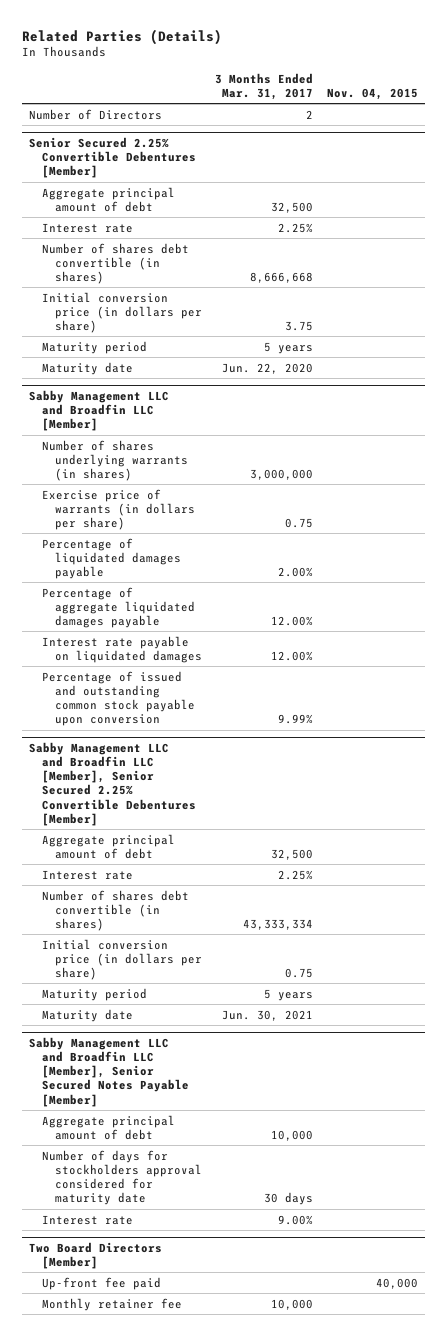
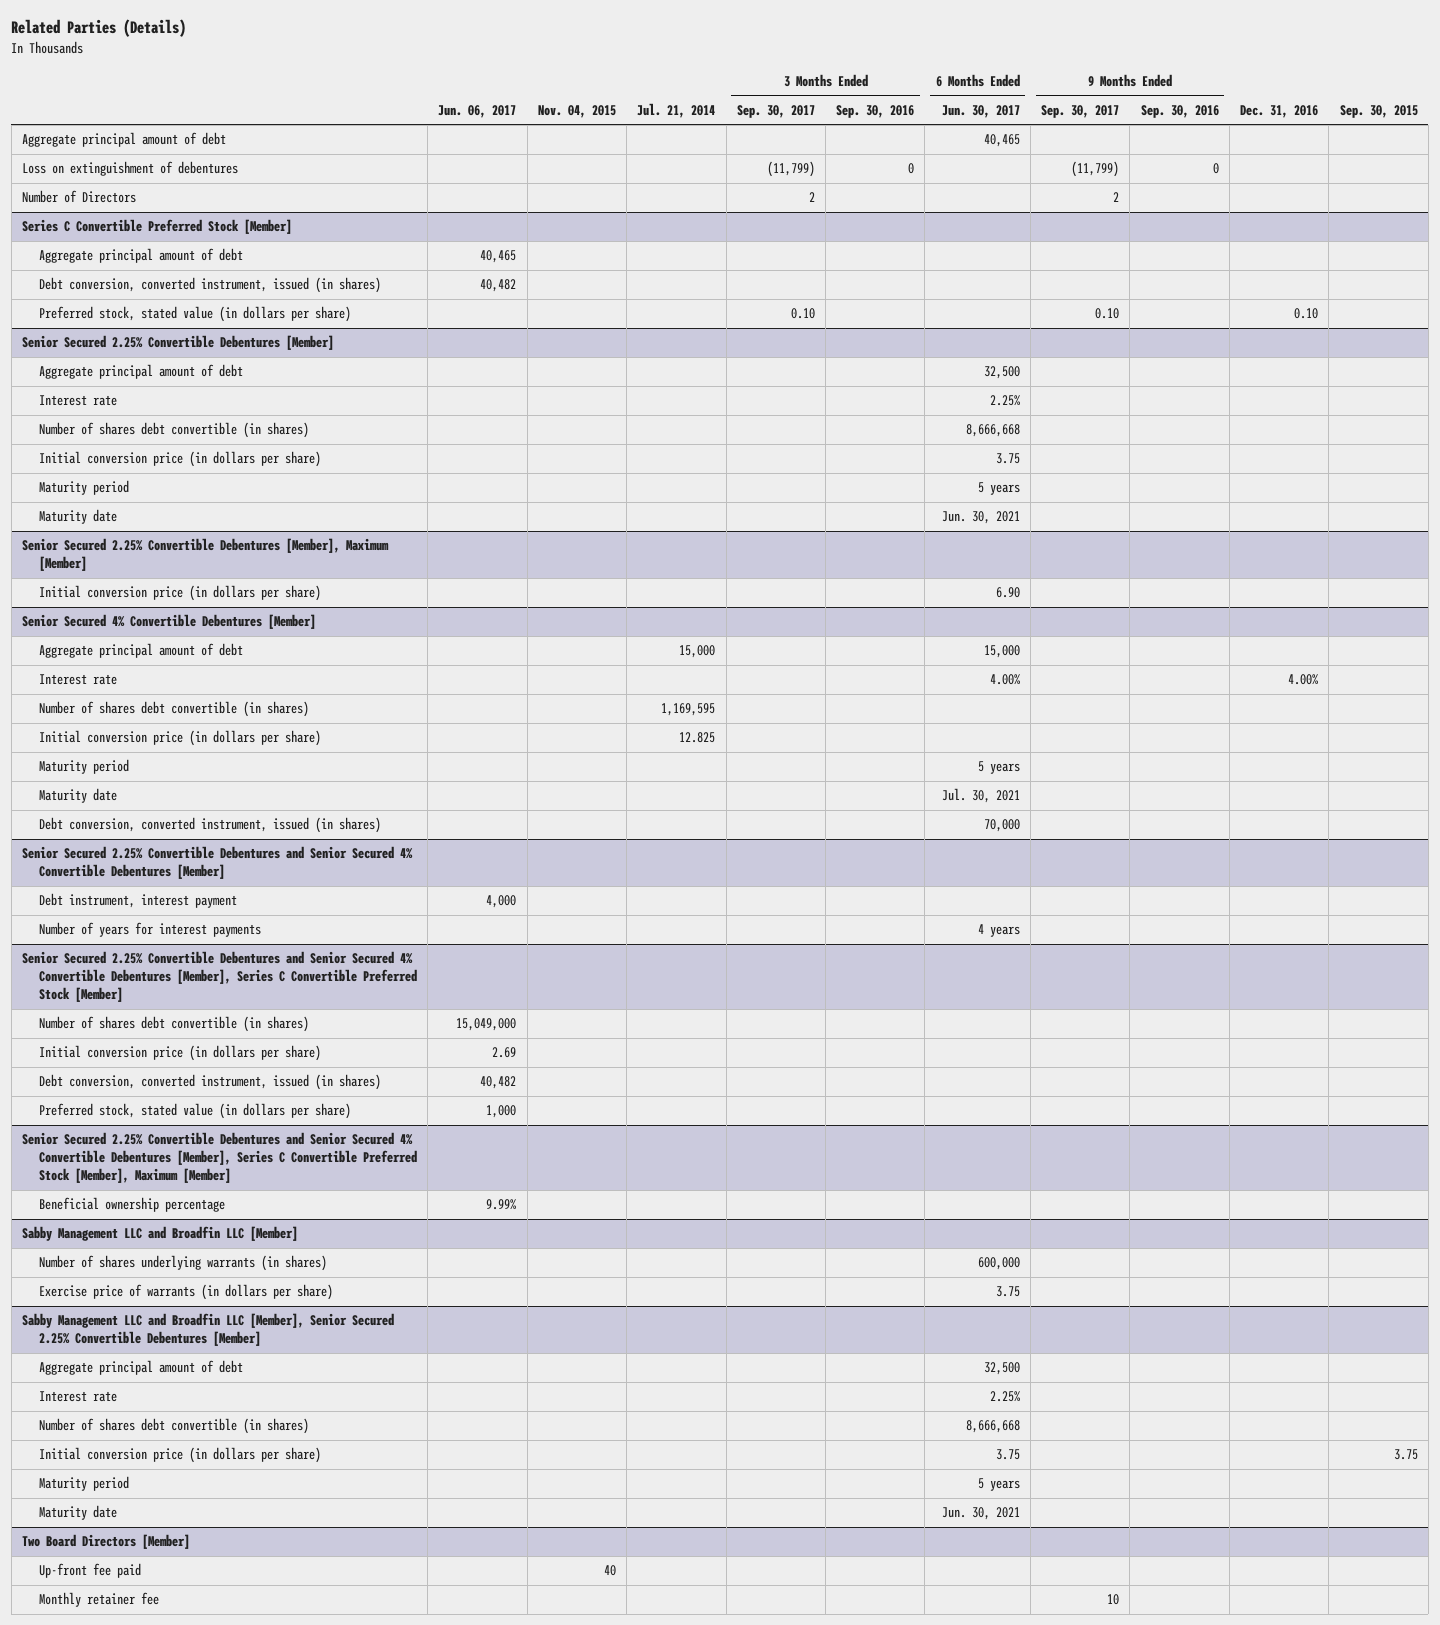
- | 3 Months Ended Mar. 31, 2017 | Nov. 04, 2015
+ | Jun. 06, 2017 | Nov. 04, 2015 | Jul. 21, 2014 | 3 Months Ended Sep. 30, 2017 | 3 Months Ended Sep. 30, 2016 | 6 Months Ended Jun. 30, 2017 | 9 Months Ended Sep. 30, 2017 | 9 Months Ended Sep. 30, 2016 | Dec. 31, 2016 | Sep. 30, 2015
+ Aggregate principal amount of debt | | | | | | 40,465 | | | |
+ Loss on extinguishment of debentures | | | | (11,799) | 0 | | (11,799) | 0 | |
+ Series C Convertible Preferred Stock [Member]
+ Aggregate principal amount of debt | 40,465 | | | | | | | | |
+ Debt conversion, converted instrument, issued (in shares) | 40,482 | | | | | | | | |
+ Preferred stock, stated value (in dollars per share) | | | | 0.10 | | | 0.10 | | 0.10 |
+ Senior Secured 2.25% Convertible Debentures [Member], Maximum [Member]
+ Initial conversion price (in dollars per share) | | | | | | 6.90 | | | |
+ Senior Secured 4% Convertible Debentures [Member]
+ Aggregate principal amount of debt | | | 15,000 | | | 15,000 | | | |
+ Interest rate | | | | | | 4.00% | | | 4.00% |
+ Number of shares debt convertible (in shares) | | | 1,169,595 | | | | | | |
+ Initial conversion price (in dollars per share) | | | 12.825 | | | | | | |
+ Maturity period | | | | | | 5 years | | | |
+ Maturity date | | | | | | Jul. 30, 2021 | | | |
+ Debt conversion, converted instrument, issued (in shares) | | | | | | 70,000 | | | |
+ Senior Secured 2.25% Convertible Debentures and Senior Secured 4% Convertible Debentures [Member]
+ Debt instrument, interest payment | 4,000 | | | | | | | | |
+ Number of years for interest payments | | | | | | 4 years | | | |
+ Senior Secured 2.25% Convertible Debentures and Senior Secured 4% Convertible Debentures [Member], Series C Convertible Preferred Stock [Member]
+ Number of shares debt convertible (in shares) | 15,049,000 | | | | | | | | |
+ Initial conversion price (in dollars per share) | 2.69 | | | | | | | | |
+ Debt conversion, converted instrument, issued (in shares) | 40,482 | | | | | | | | |
+ Preferred stock, stated value (in dollars per share) | 1,000 | | | | | | | | |
+ Senior Secured 2.25% Convertible Debentures and Senior Secured 4% Convertible Debentures [Member], Series C Convertible Preferred Stock [Member], Maximum [Member]
+ Beneficial ownership percentage | 9.99% | | | | | | | | |
@ Sabby Management LLC and Broadfin LLC [Member]
- Percentage of liquidated damages payable | 2.00% |
- Percentage of aggregate liquidated damages payable | 12.00% |
- Interest rate payable on liquidated damages | 12.00% |
- Percentage of issued and outstanding common stock payable upon conversion | 9.99% |
- Sabby Management LLC and Broadfin LLC [Member], Senior Secured Notes Payable [Member]
- Aggregate principal amount of debt | 10,000 |
- Number of days for stockholders approval considered for maturity date | 30 days |
- Interest rate | 9.00% |
@ Two Board Directors [Member]
- Up-front fee paid | | 40,000
+ Up-front fee paid | | 40 | | | | | | | |

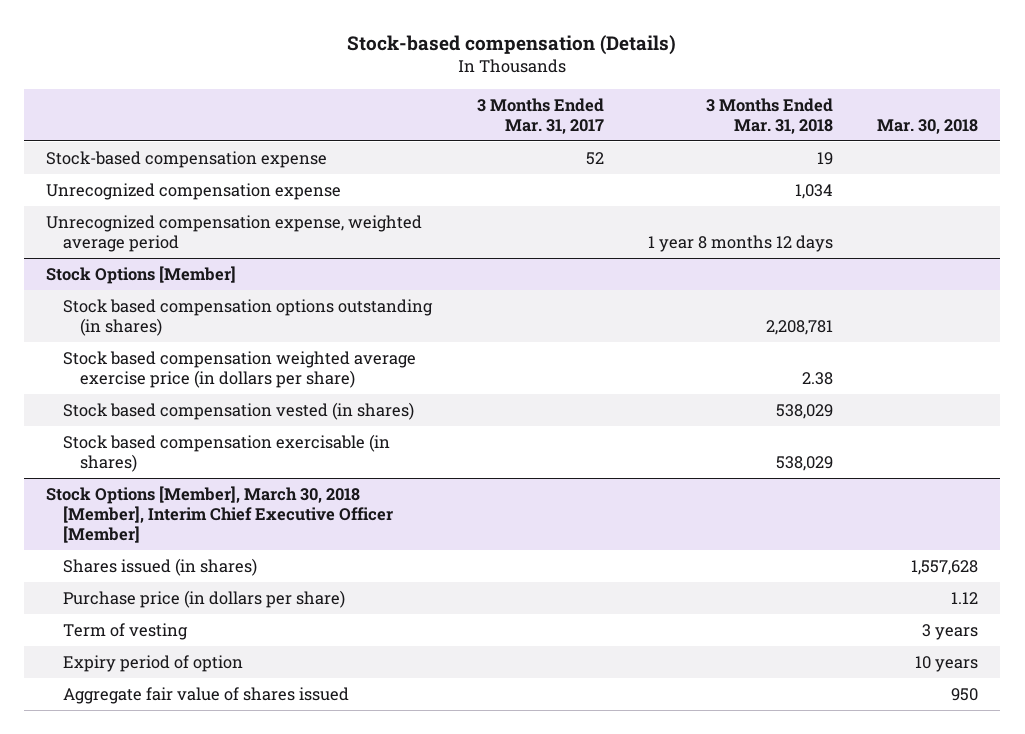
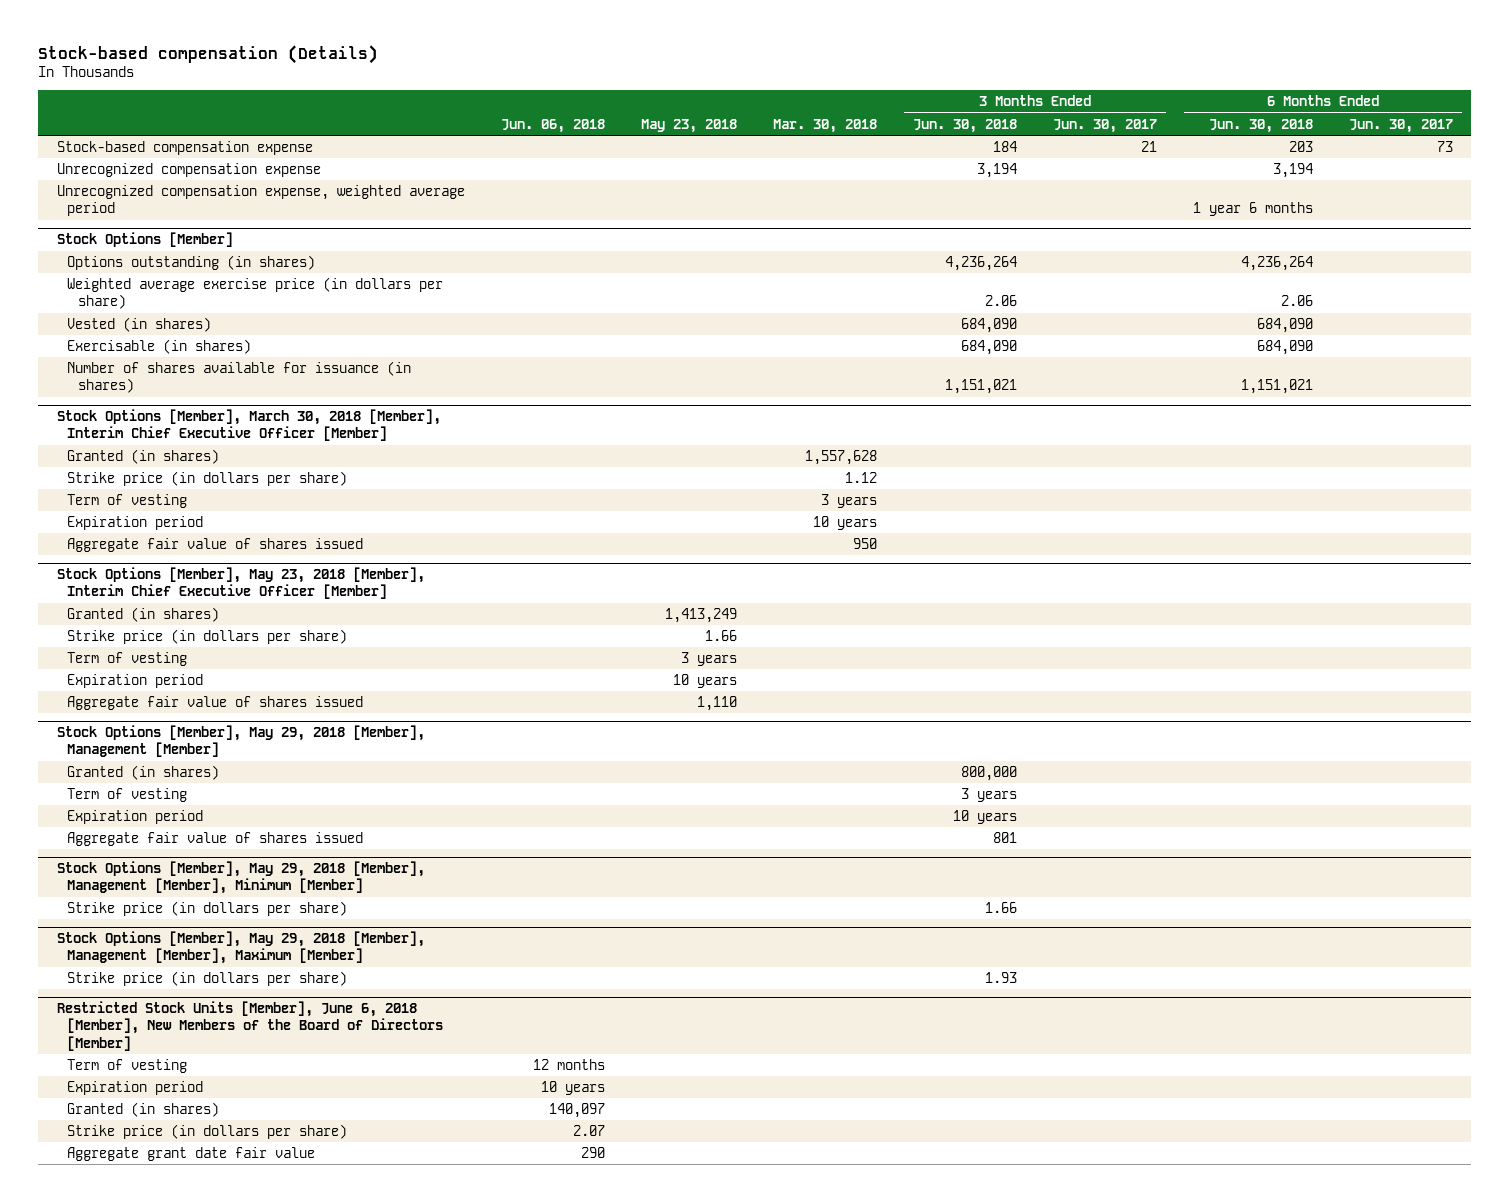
- | 3 Months Ended Mar. 31, 2017 | 3 Months Ended Mar. 31, 2018 | Mar. 30, 2018
+ | Jun. 06, 2018 | May 23, 2018 | Mar. 30, 2018 | 3 Months Ended Jun. 30, 2018 | 3 Months Ended Jun. 30, 2017 | 6 Months Ended Jun. 30, 2018 | 6 Months Ended Jun. 30, 2017
@ Stock Options [Member]
- Stock based compensation options outstanding (in shares) | | 2,208,781 |
- Stock based compensation weighted average exercise price (in dollars per share) | | 2.38 |
- Stock based compensation vested (in shares) | | 538,029 |
- Stock based compensation exercisable (in shares) | | 538,029 |
+ Options outstanding (in shares) | | | | 4,236,264 | | 4,236,264 |
+ Weighted average exercise price (in dollars per share) | | | | 2.06 | | 2.06 |
+ Vested (in shares) | | | | 684,090 | | 684,090 |
+ Exercisable (in shares) | | | | 684,090 | | 684,090 |
+ Number of shares available for issuance (in shares) | | | | 1,151,021 | | 1,151,021 |
@ Stock Options [Member], March 30, 2018 [Member], Interim Chief Executive Officer [Member]
- Shares issued (in shares) | | | 1,557,628
- Purchase price (in dollars per share) | | | 1.12
+ Granted (in shares) | | | 1,557,628 | | | |
+ Strike price (in dollars per share) | | | 1.12 | | | |
- Expiry period of option | | | 10 years
+ Expiration period | | | 10 years | | | |
+ Stock Options [Member], May 23, 2018 [Member], Interim Chief Executive Officer [Member]
+ Granted (in shares) | | 1,413,249 | | | | |
+ Strike price (in dollars per share) | | 1.66 | | | | |
+ Term of vesting | | 3 years | | | | |
+ Expiration period | | 10 years | | | | |
+ Aggregate fair value of shares issued | | 1,110 | | | | |
+ Stock Options [Member], May 29, 2018 [Member], Management [Member]
+ Granted (in shares) | | | | 800,000 | | |
+ Term of vesting | | | | 3 years | | |
+ Expiration period | | | | 10 years | | |
+ Aggregate fair value of shares issued | | | | 801 | | |
+ Stock Options [Member], May 29, 2018 [Member], Management [Member], Minimum [Member]
+ Strike price (in dollars per share) | | | | 1.66 | | |
+ Stock Options [Member], May 29, 2018 [Member], Management [Member], Maximum [Member]
+ Strike price (in dollars per share) | | | | 1.93 | | |
+ Restricted Stock Units [Member], June 6, 2018 [Member], New Members of the Board of Directors [Member]
+ Term of vesting | 12 months | | | | | |
+ Expiration period | 10 years | | | | | |
+ Granted (in shares) | 140,097 | | | | | |
+ Strike price (in dollars per share) | 2.07 | | | | | |
+ Aggregate grant date fair value | 290 | | | | | |

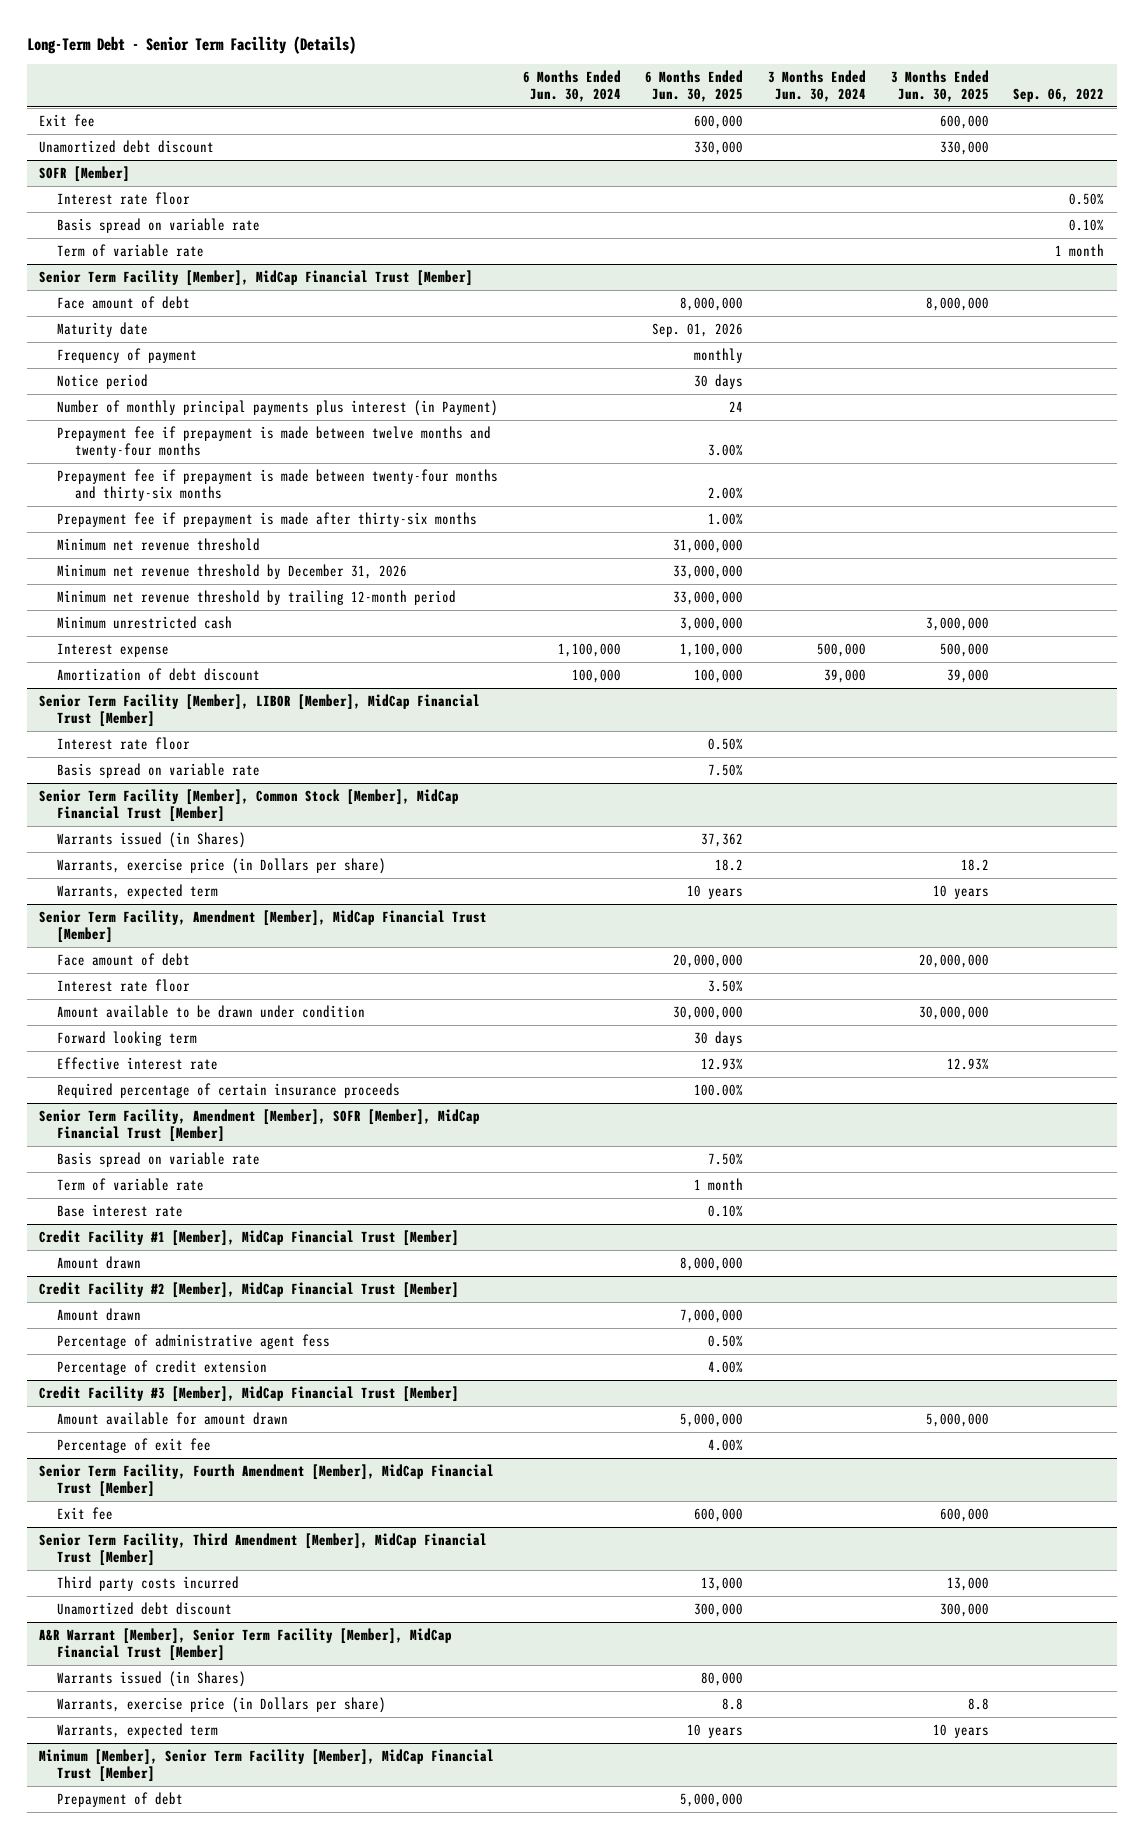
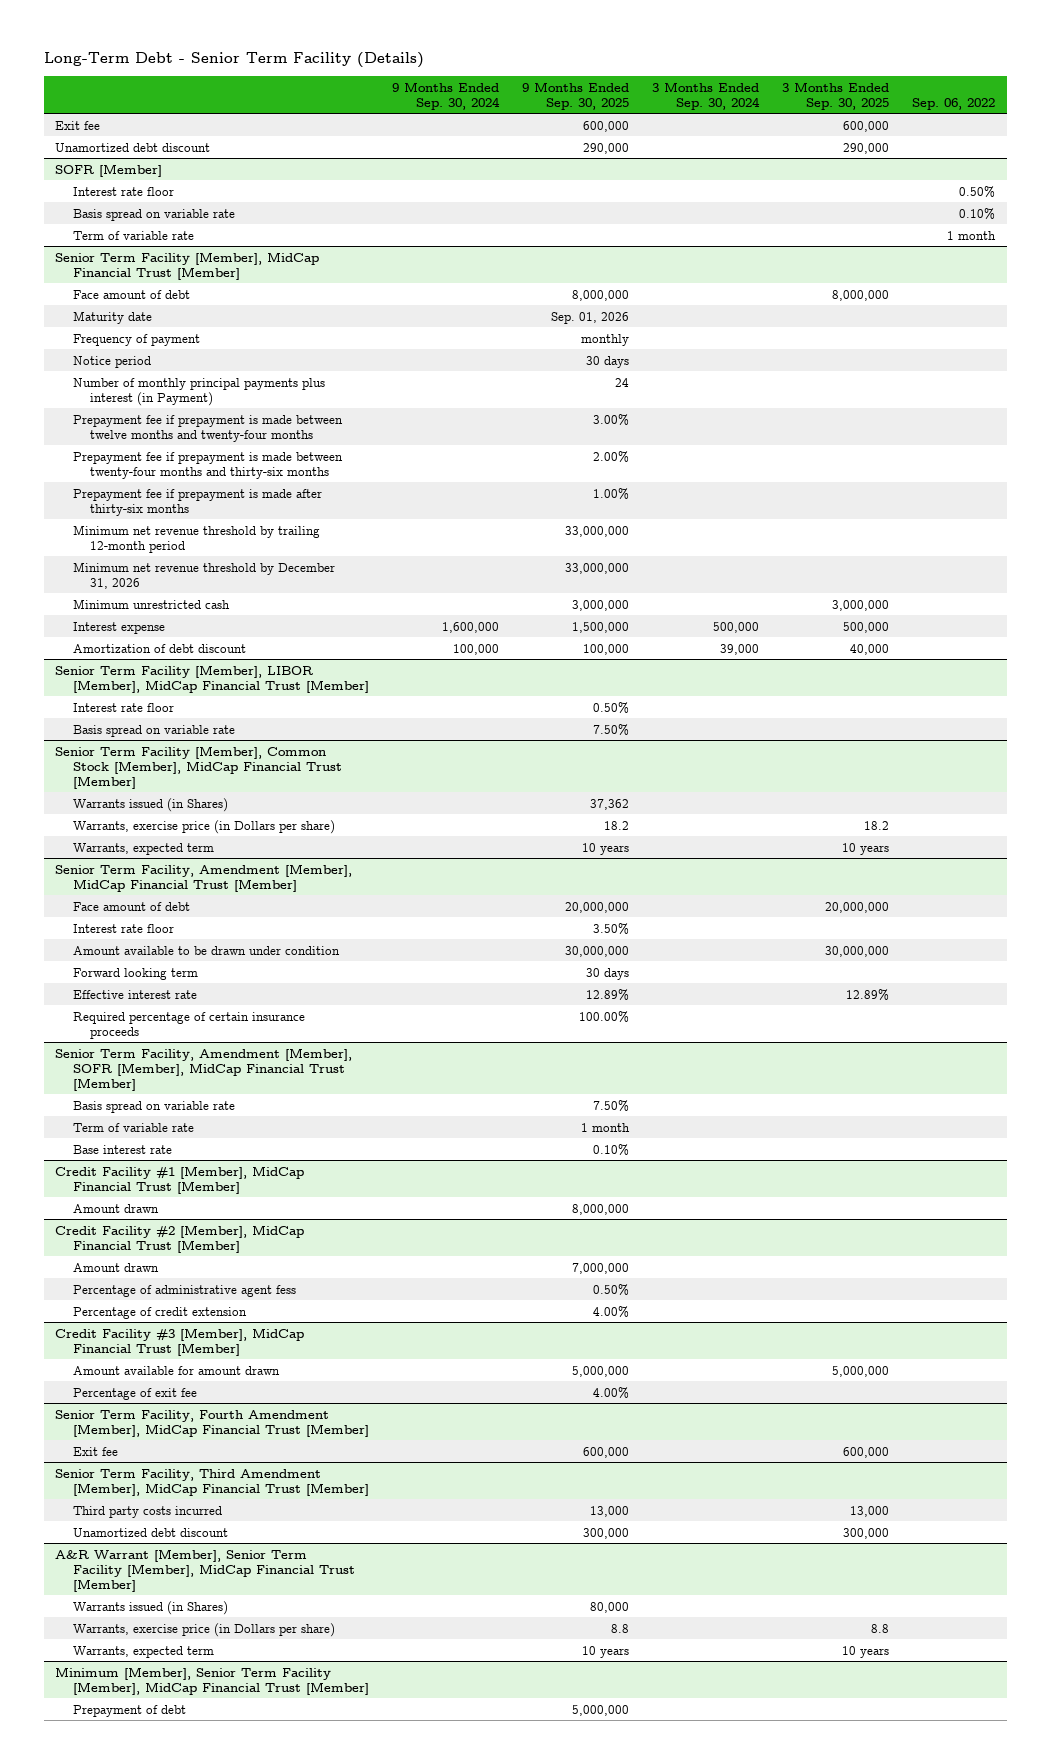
- | 6 Months Ended Jun. 30, 2024 | 6 Months Ended Jun. 30, 2025 | 3 Months Ended Jun. 30, 2024 | 3 Months Ended Jun. 30, 2025 | Sep. 06, 2022
+ | 9 Months Ended Sep. 30, 2024 | 9 Months Ended Sep. 30, 2025 | 3 Months Ended Sep. 30, 2024 | 3 Months Ended Sep. 30, 2025 | Sep. 06, 2022
@ Senior Term Facility [Member], MidCap Financial Trust [Member]
- Minimum net revenue threshold | | 31,000,000 | | |
moved down: Minimum net revenue threshold by December 31, 2026 | | 33,000,000 | | |

